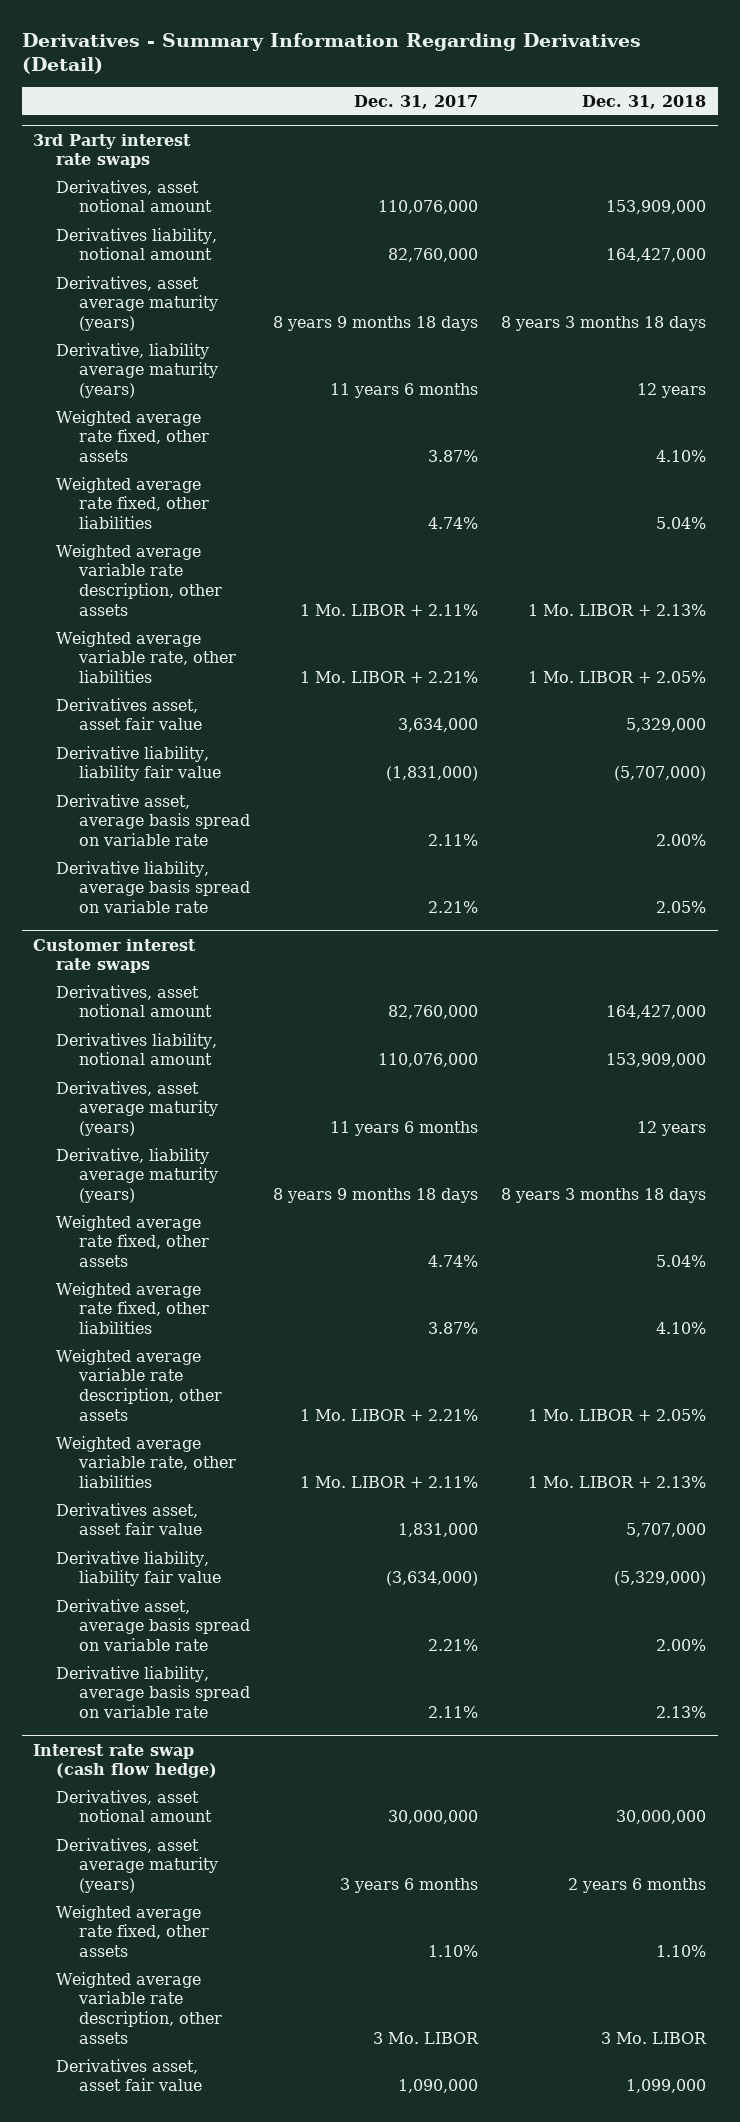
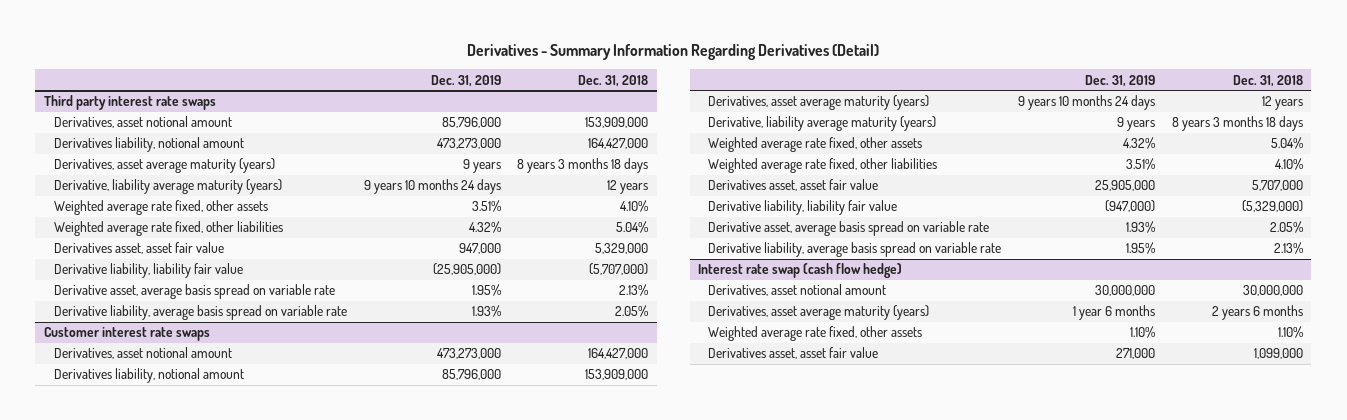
- | Dec. 31, 2017 | Dec. 31, 2018
+ | Dec. 31, 2019 | Dec. 31, 2018
- 3rd Party interest rate swaps
+ Third party interest rate swaps
- Weighted average variable rate description, other assets | 1 Mo. LIBOR + 2.11% | 1 Mo. LIBOR + 2.13%
- Weighted average variable rate, other liabilities | 1 Mo. LIBOR + 2.21% | 1 Mo. LIBOR + 2.05%
- Derivative asset, average basis spread on variable rate | 2.11% | 2.00%
+ Derivative asset, average basis spread on variable rate | 1.95% | 2.13%
@ Customer interest rate swaps
- Weighted average variable rate description, other assets | 1 Mo. LIBOR + 2.21% | 1 Mo. LIBOR + 2.05%
- Weighted average variable rate, other liabilities | 1 Mo. LIBOR + 2.11% | 1 Mo. LIBOR + 2.13%
- Derivative asset, average basis spread on variable rate | 2.21% | 2.00%
+ Derivative asset, average basis spread on variable rate | 1.93% | 2.05%
@ Interest rate swap (cash flow hedge)
- Weighted average variable rate description, other assets | 3 Mo. LIBOR | 3 Mo. LIBOR

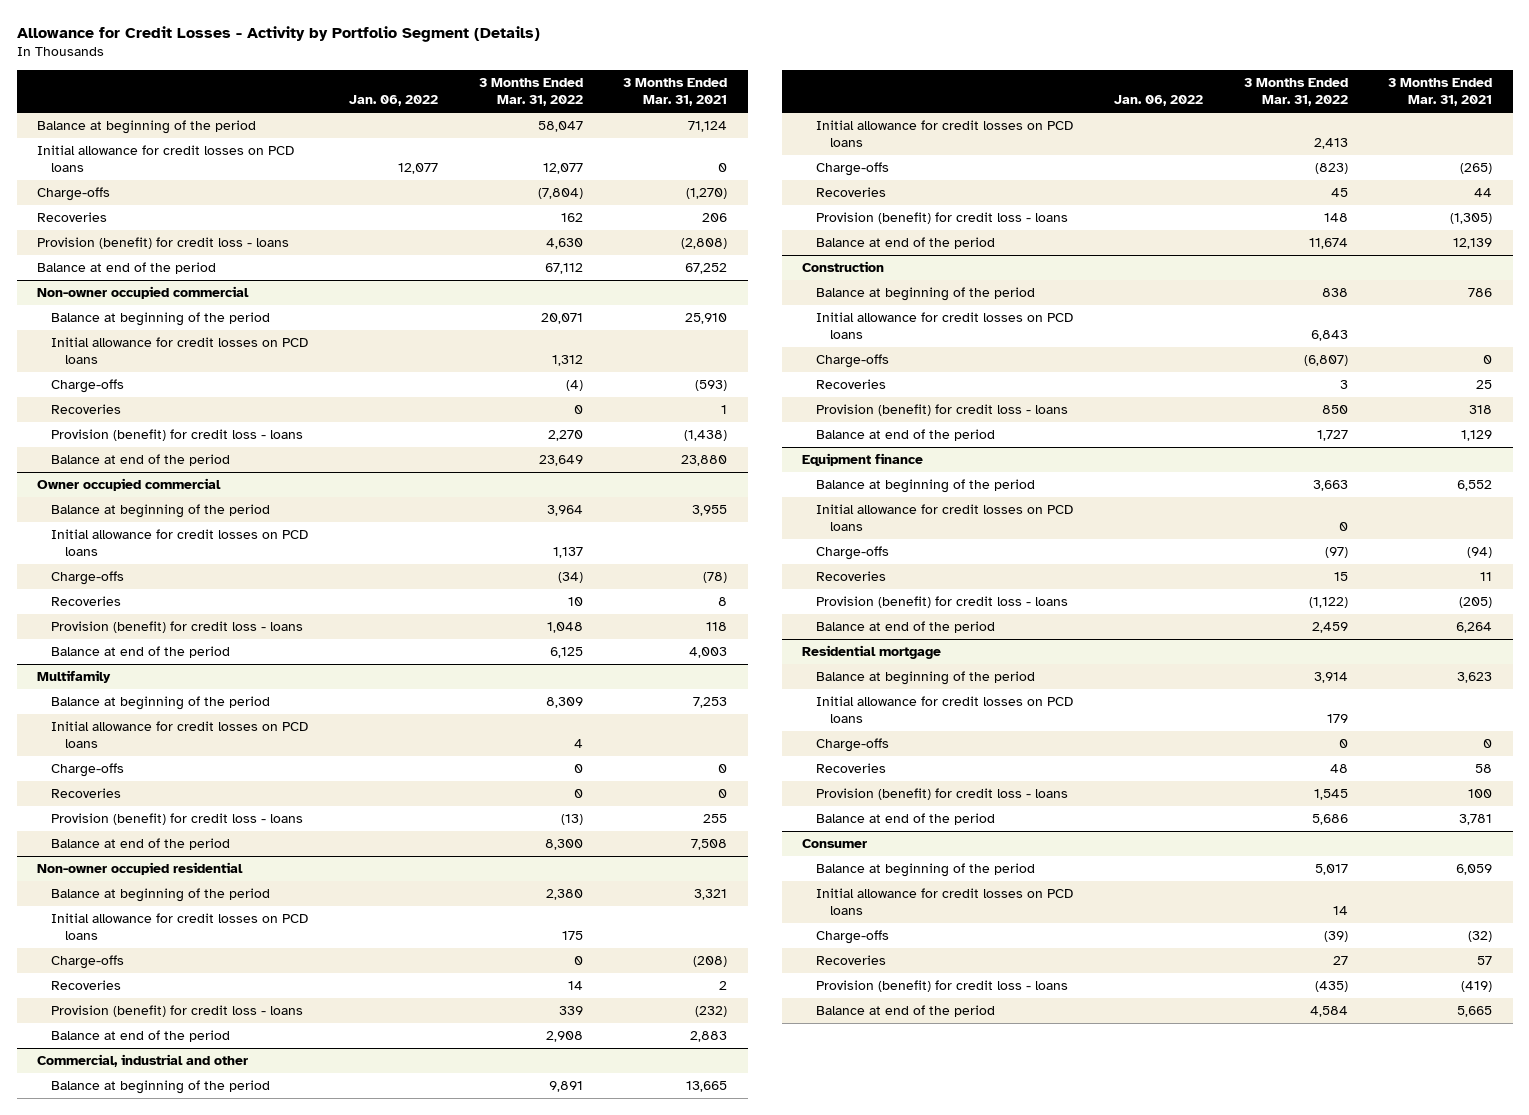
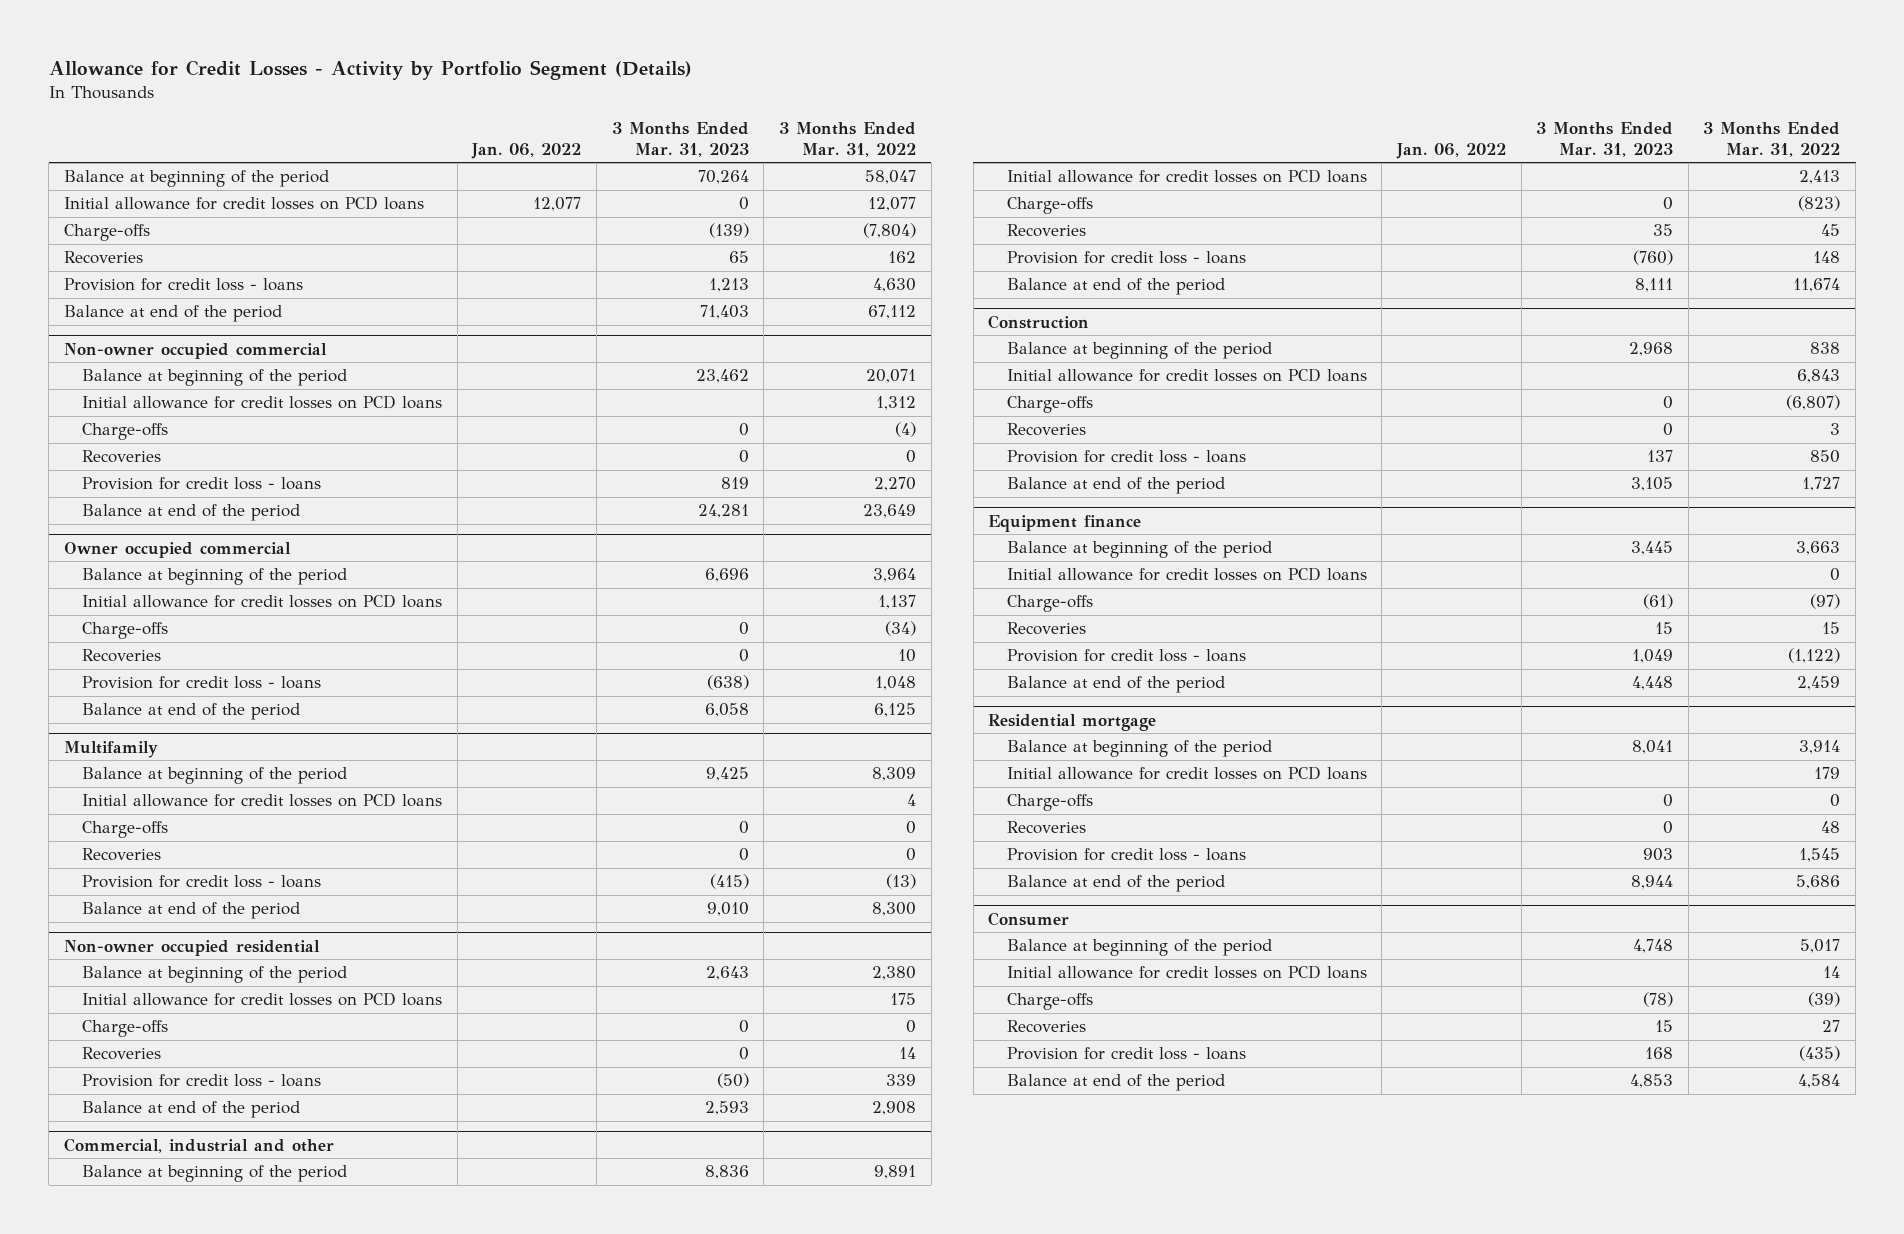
- | Jan. 06, 2022 | 3 Months Ended Mar. 31, 2022 | 3 Months Ended Mar. 31, 2021
+ | Jan. 06, 2022 | 3 Months Ended Mar. 31, 2023 | 3 Months Ended Mar. 31, 2022
- Provision (benefit) for credit loss - loans | | 4,630 | (2,808)
+ Provision for credit loss - loans | | 1,213 | 4,630
@ Non-owner occupied commercial
- Provision (benefit) for credit loss - loans | | 2,270 | (1,438)
+ Provision for credit loss - loans | | 819 | 2,270
@ Owner occupied commercial
- Provision (benefit) for credit loss - loans | | 1,048 | 118
+ Provision for credit loss - loans | | (638) | 1,048
@ Multifamily
- Provision (benefit) for credit loss - loans | | (13) | 255
+ Provision for credit loss - loans | | (415) | (13)
@ Non-owner occupied residential
- Provision (benefit) for credit loss - loans | | 339 | (232)
+ Provision for credit loss - loans | | (50) | 339
@ Commercial, industrial and other
- Provision (benefit) for credit loss - loans | | 148 | (1,305)
+ Provision for credit loss - loans | | (760) | 148
@ Construction
- Provision (benefit) for credit loss - loans | | 850 | 318
+ Provision for credit loss - loans | | 137 | 850
@ Equipment finance
- Provision (benefit) for credit loss - loans | | (1,122) | (205)
+ Provision for credit loss - loans | | 1,049 | (1,122)
@ Residential mortgage
- Provision (benefit) for credit loss - loans | | 1,545 | 100
+ Provision for credit loss - loans | | 903 | 1,545
@ Consumer
- Provision (benefit) for credit loss - loans | | (435) | (419)
+ Provision for credit loss - loans | | 168 | (435)

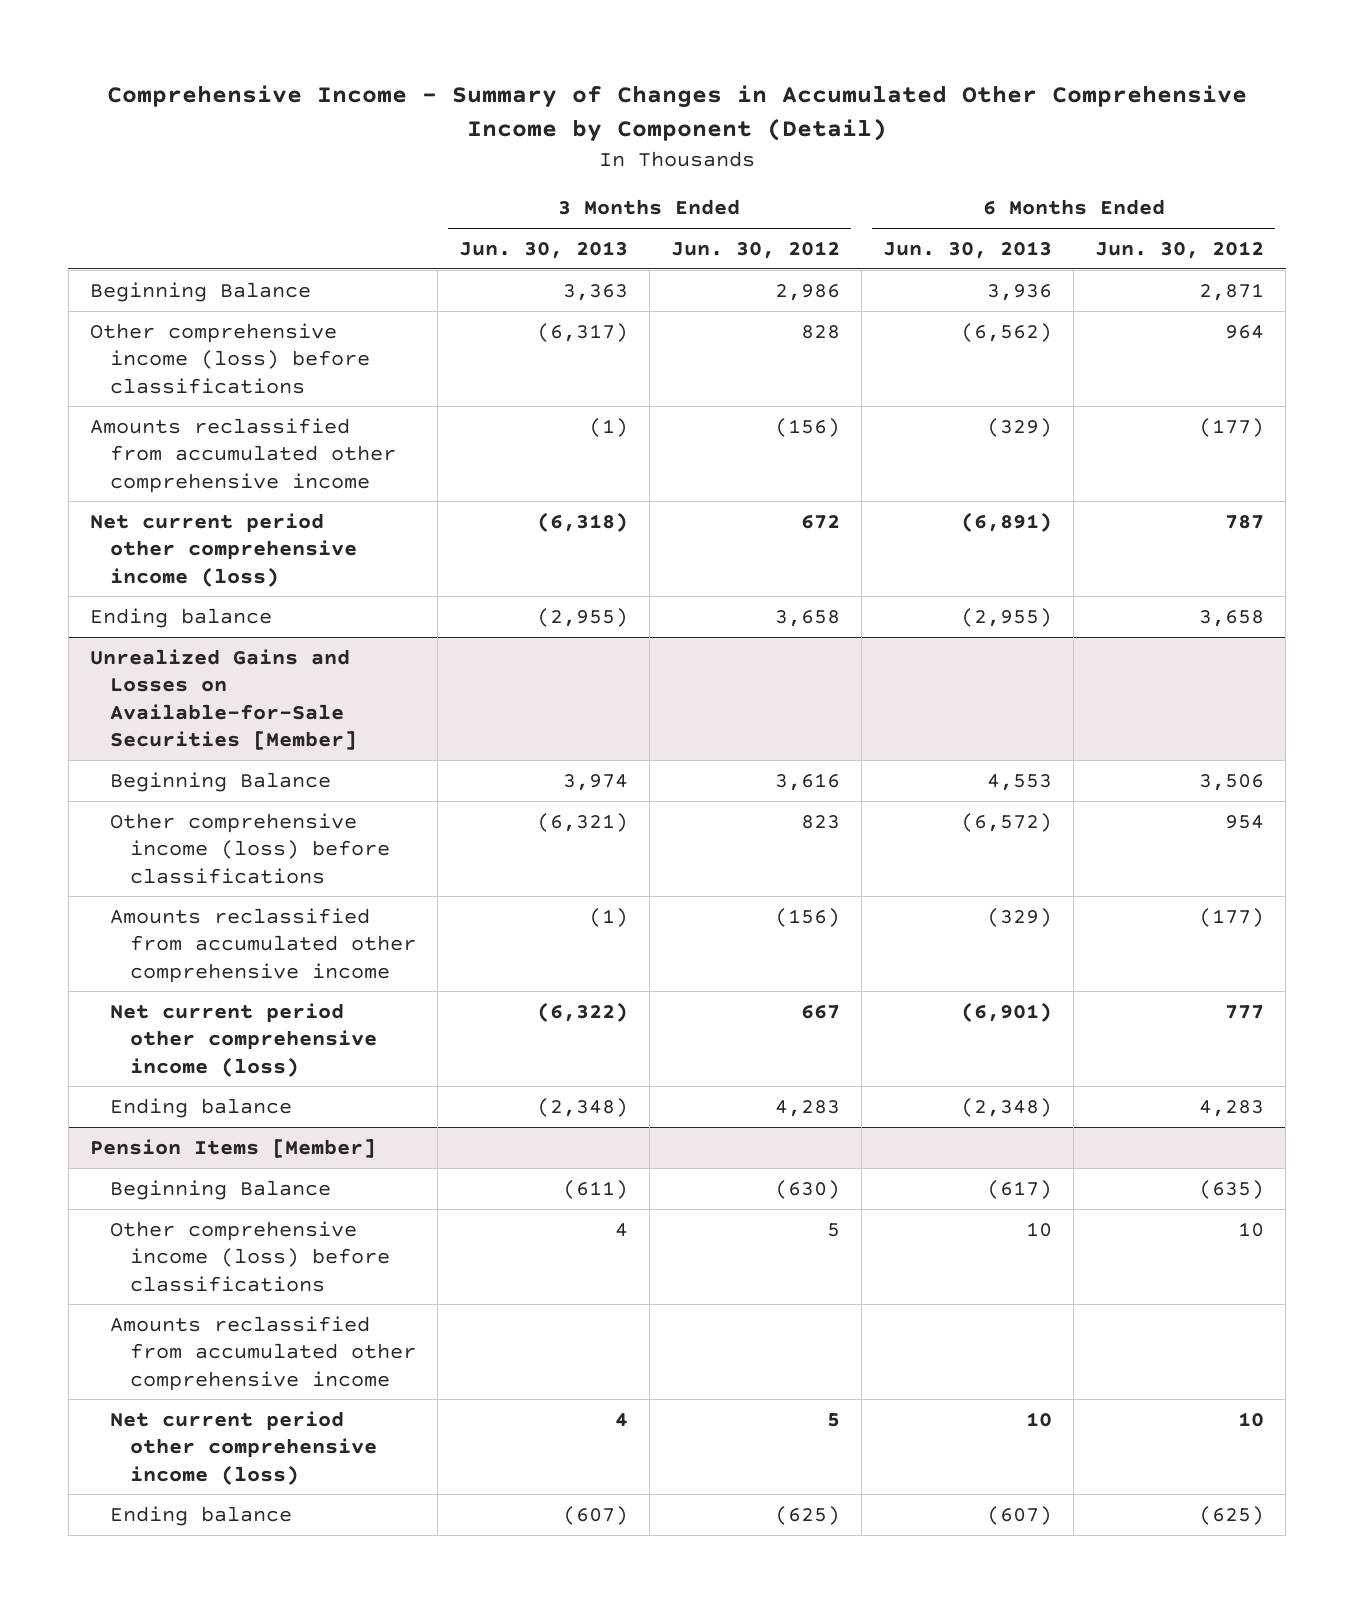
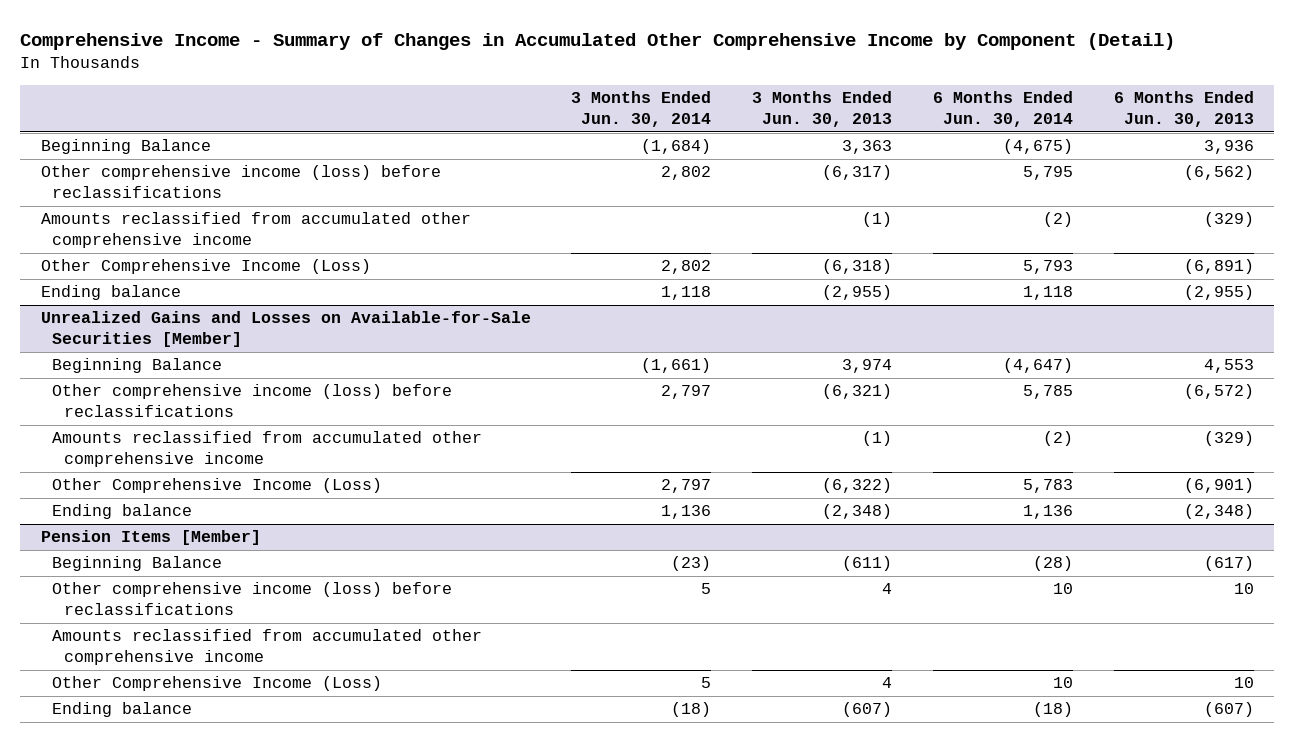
- | 3 Months Ended Jun. 30, 2013 | 3 Months Ended Jun. 30, 2012 | 6 Months Ended Jun. 30, 2013 | 6 Months Ended Jun. 30, 2012
+ | 3 Months Ended Jun. 30, 2014 | 3 Months Ended Jun. 30, 2013 | 6 Months Ended Jun. 30, 2014 | 6 Months Ended Jun. 30, 2013
- Other comprehensive income (loss) before classifications | (6,317) | 828 | (6,562) | 964
+ Other comprehensive income (loss) before reclassifications | 2,802 | (6,317) | 5,795 | (6,562)
- Net current period other comprehensive income (loss) | (6,318) | 672 | (6,891) | 787
+ Other Comprehensive Income (Loss) | 2,802 | (6,318) | 5,793 | (6,891)
@ Unrealized Gains and Losses on Available-for-Sale Securities [Member]
- Other comprehensive income (loss) before classifications | (6,321) | 823 | (6,572) | 954
+ Other comprehensive income (loss) before reclassifications | 2,797 | (6,321) | 5,785 | (6,572)
- Net current period other comprehensive income (loss) | (6,322) | 667 | (6,901) | 777
+ Other Comprehensive Income (Loss) | 2,797 | (6,322) | 5,783 | (6,901)
@ Pension Items [Member]
- Other comprehensive income (loss) before classifications | 4 | 5 | 10 | 10
+ Other comprehensive income (loss) before reclassifications | 5 | 4 | 10 | 10
- Net current period other comprehensive income (loss) | 4 | 5 | 10 | 10
+ Other Comprehensive Income (Loss) | 5 | 4 | 10 | 10

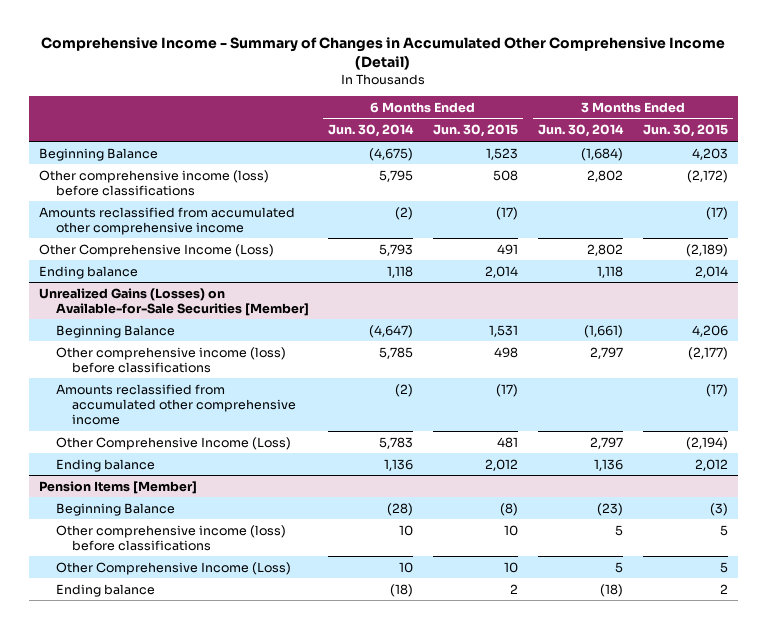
- Comprehensive Income - Summary of Changes in Accumulated Other Comprehensive Income by Component (Detail)
+ Comprehensive Income - Summary of Changes in Accumulated Other Comprehensive Income (Detail)
- | 3 Months Ended Jun. 30, 2014 | 3 Months Ended Jun. 30, 2013 | 6 Months Ended Jun. 30, 2014 | 6 Months Ended Jun. 30, 2013
+ | 6 Months Ended Jun. 30, 2014 | 6 Months Ended Jun. 30, 2015 | 3 Months Ended Jun. 30, 2014 | 3 Months Ended Jun. 30, 2015
- Other comprehensive income (loss) before reclassifications | 2,802 | (6,317) | 5,795 | (6,562)
+ Other comprehensive income (loss) before classifications | 5,795 | 508 | 2,802 | (2,172)
- Unrealized Gains and Losses on Available-for-Sale Securities [Member]
+ Unrealized Gains (Losses) on Available-for-Sale Securities [Member]
- Other comprehensive income (loss) before reclassifications | 2,797 | (6,321) | 5,785 | (6,572)
+ Other comprehensive income (loss) before classifications | 5,785 | 498 | 2,797 | (2,177)
@ Pension Items [Member]
- Other comprehensive income (loss) before reclassifications | 5 | 4 | 10 | 10
- Amounts reclassified from accumulated other comprehensive income
+ Other comprehensive income (loss) before classifications | 10 | 10 | 5 | 5

